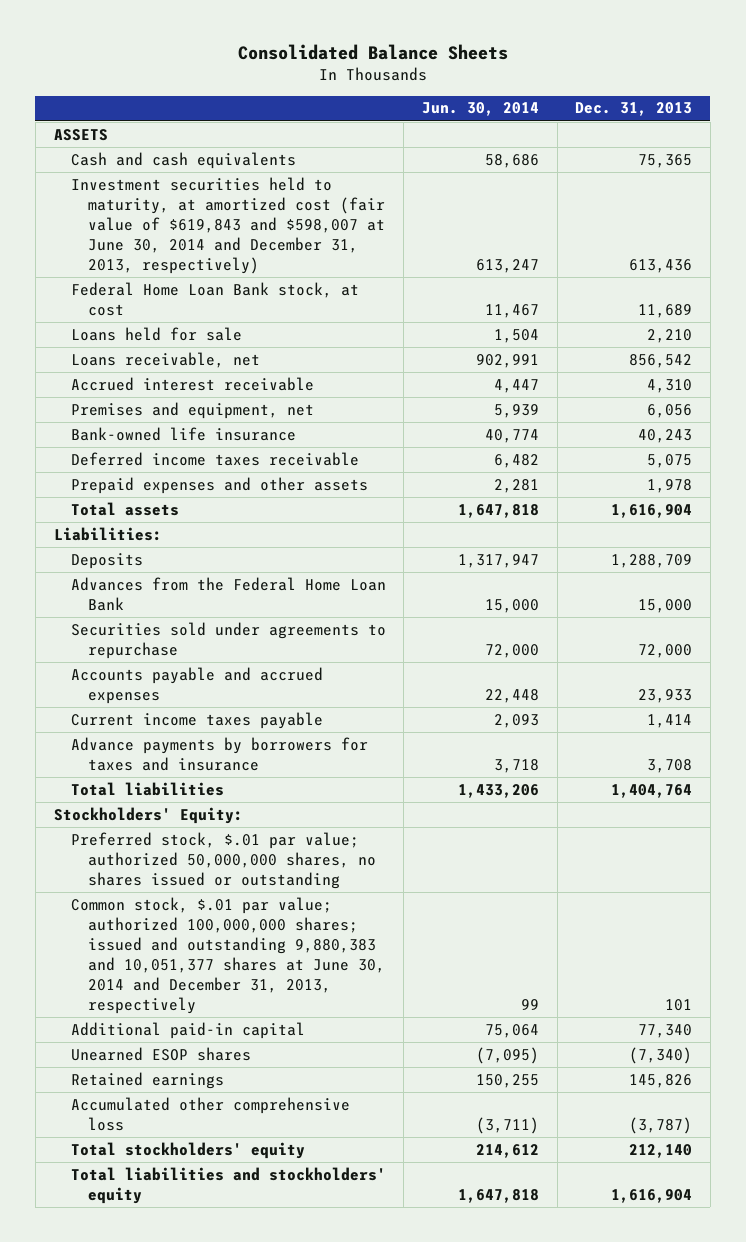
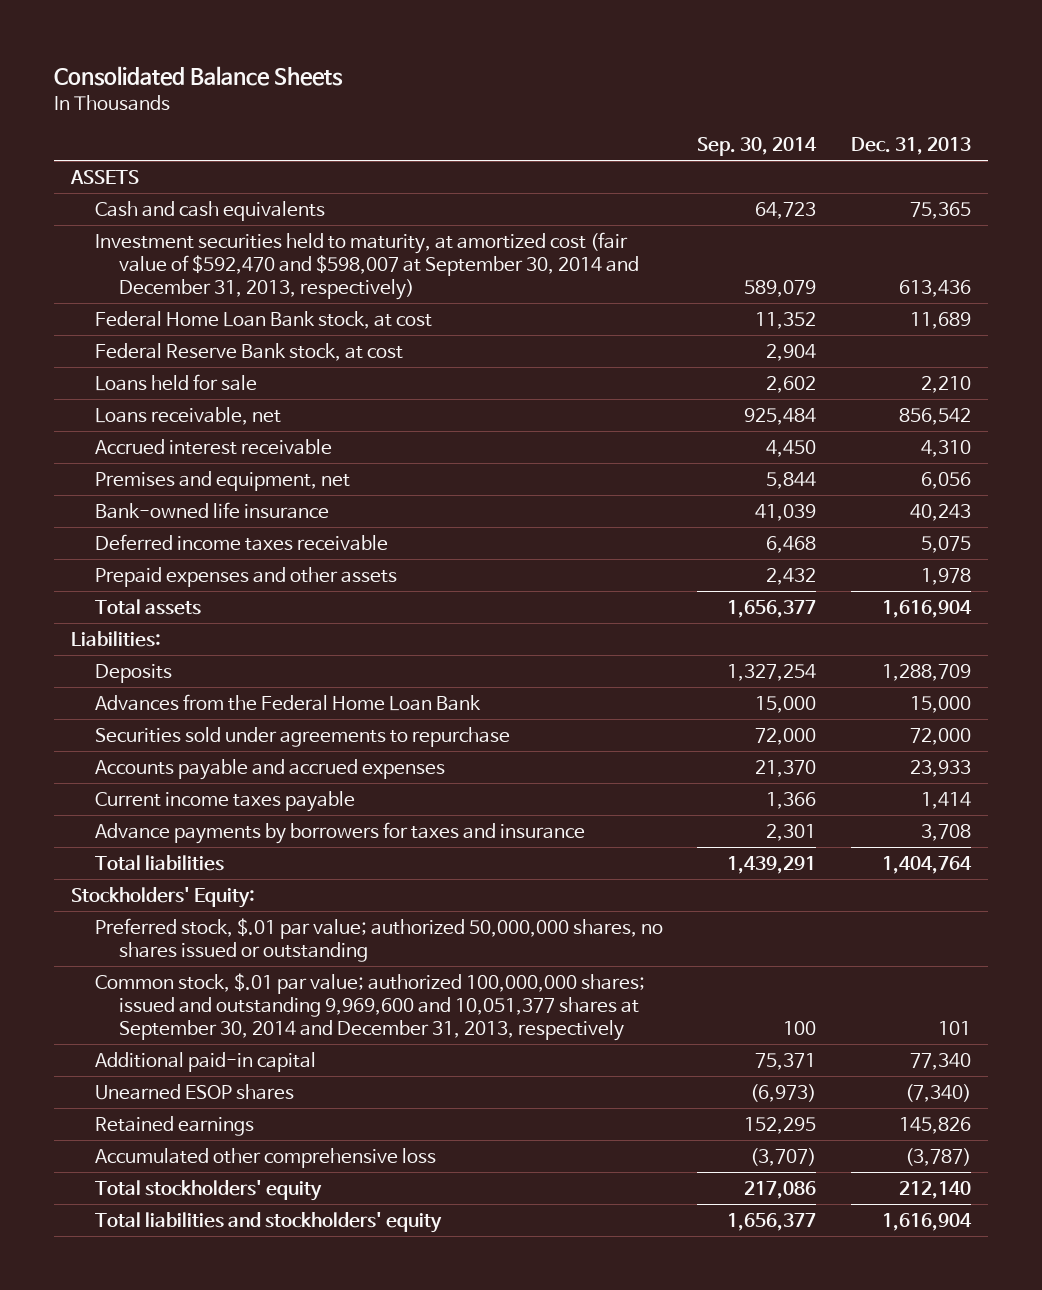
- | Jun. 30, 2014 | Dec. 31, 2013
+ | Sep. 30, 2014 | Dec. 31, 2013
- Investment securities held to maturity, at amortized cost (fair value of $619,843 and $598,007 at June 30, 2014 and December 31, 2013, respectively) | 613,247 | 613,436
+ Investment securities held to maturity, at amortized cost (fair value of $592,470 and $598,007 at September 30, 2014 and December 31, 2013, respectively) | 589,079 | 613,436
+ Federal Reserve Bank stock, at cost | 2,904 |
- Common stock, $.01 par value; authorized 100,000,000 shares; issued and outstanding 9,880,383 and 10,051,377 shares at June 30, 2014 and December 31, 2013, respectively | 99 | 101
+ Common stock, $.01 par value; authorized 100,000,000 shares; issued and outstanding 9,969,600 and 10,051,377 shares at September 30, 2014 and December 31, 2013, respectively | 100 | 101

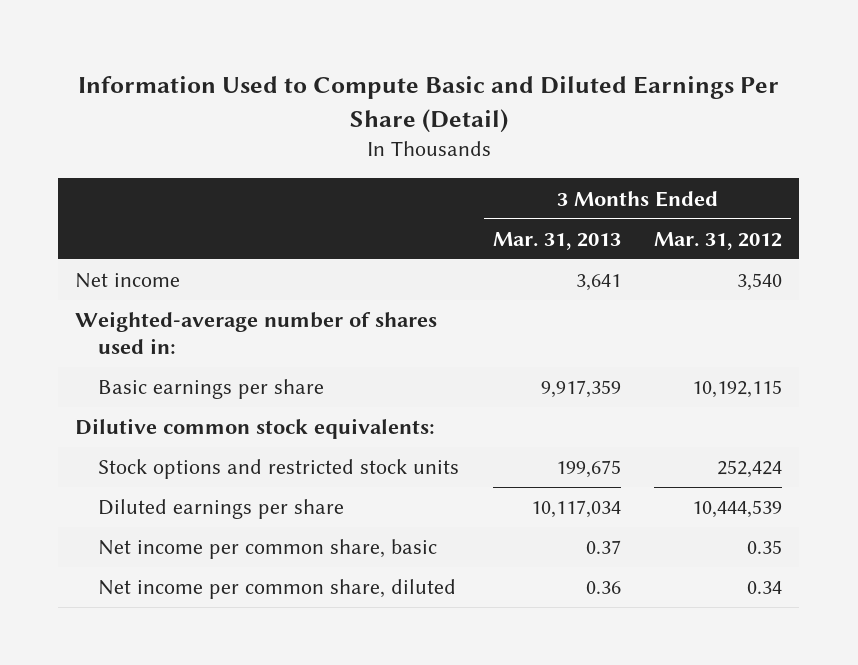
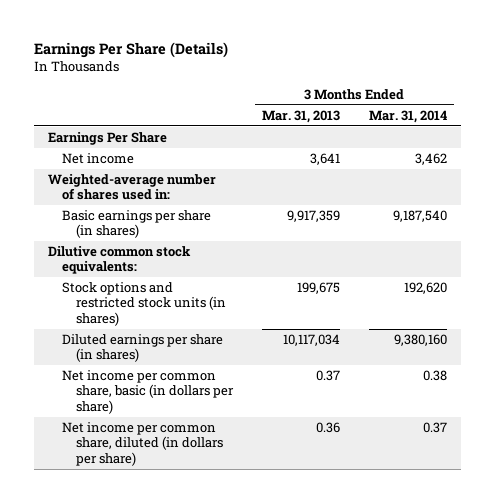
- Information Used to Compute Basic and Diluted Earnings Per Share (Detail)
+ Earnings Per Share (Details)
- | 3 Months Ended Mar. 31, 2013 | 3 Months Ended Mar. 31, 2012
+ | 3 Months Ended Mar. 31, 2013 | 3 Months Ended Mar. 31, 2014
+ Earnings Per Share
- Basic earnings per share | 9,917,359 | 10,192,115
+ Basic earnings per share (in shares) | 9,917,359 | 9,187,540
- Stock options and restricted stock units | 199,675 | 252,424
- Diluted earnings per share | 10,117,034 | 10,444,539
- Net income per common share, basic | 0.37 | 0.35
- Net income per common share, diluted | 0.36 | 0.34
+ Stock options and restricted stock units (in shares) | 199,675 | 192,620
+ Diluted earnings per share (in shares) | 10,117,034 | 9,380,160
+ Net income per common share, basic (in dollars per share) | 0.37 | 0.38
+ Net income per common share, diluted (in dollars per share) | 0.36 | 0.37

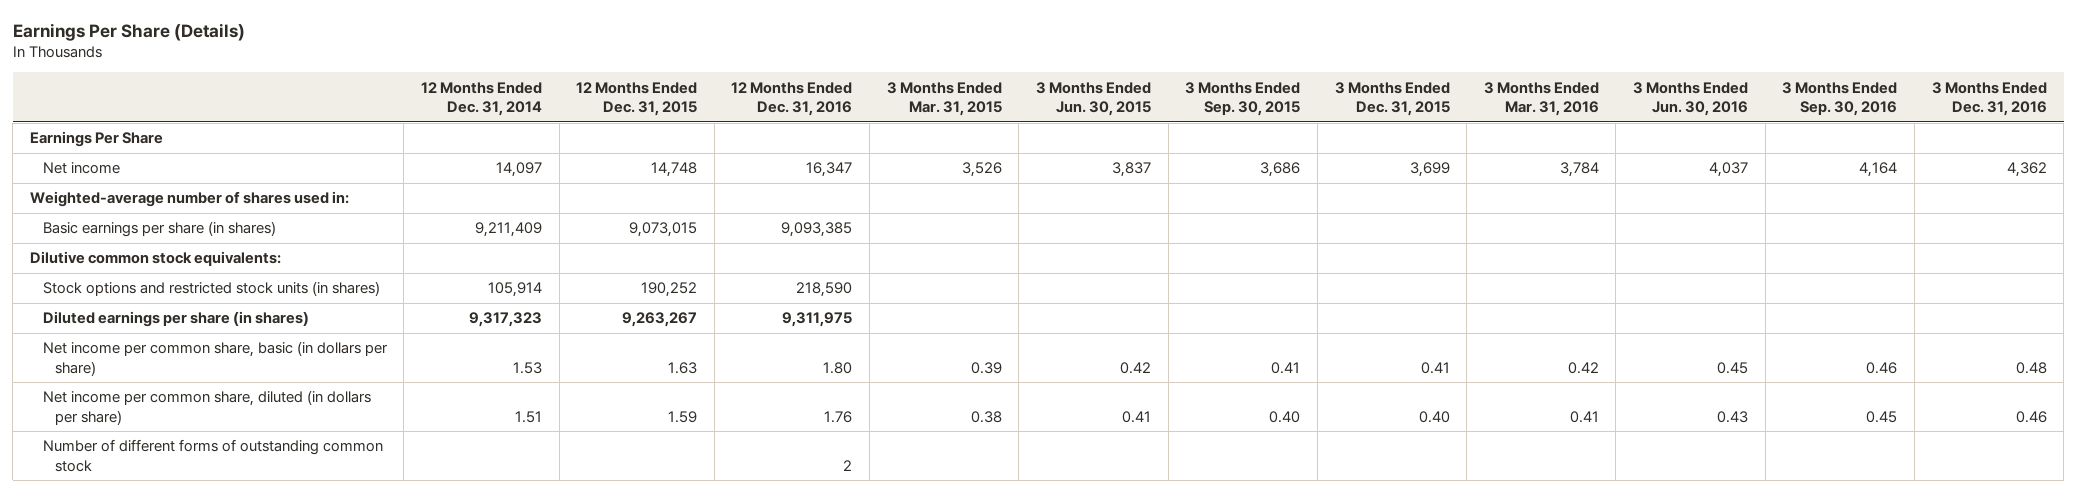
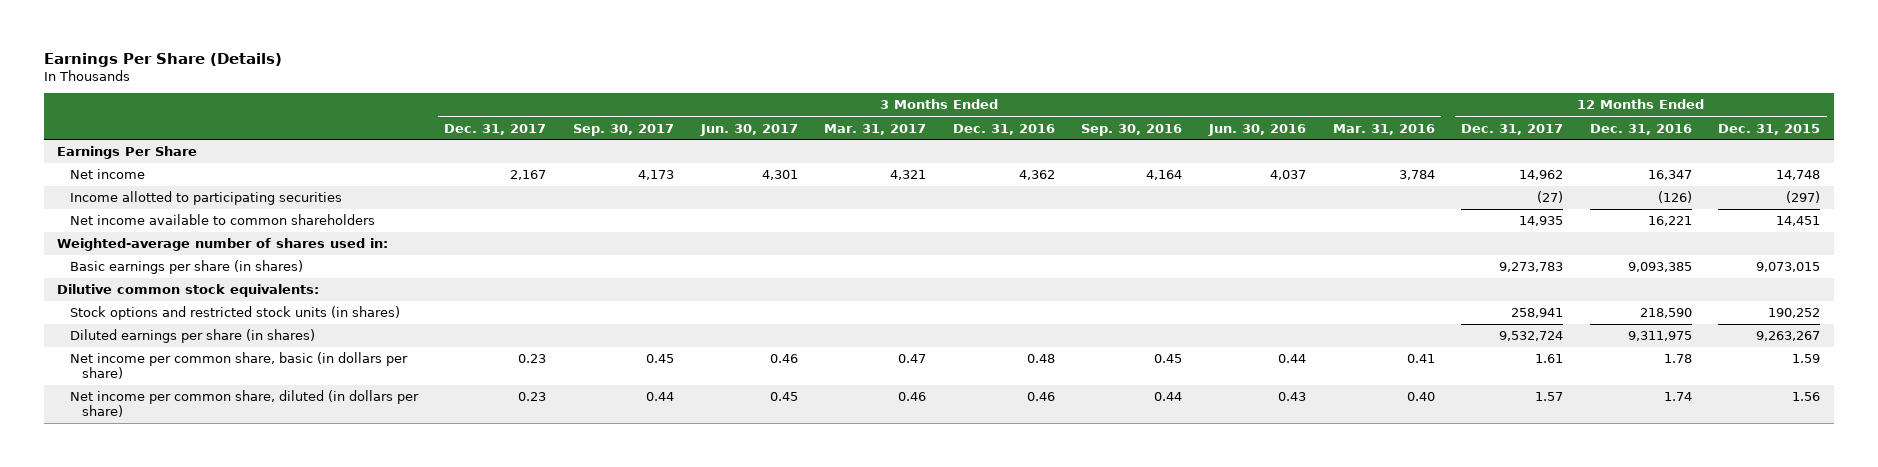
- | 12 Months Ended Dec. 31, 2014 | 12 Months Ended Dec. 31, 2015 | 12 Months Ended Dec. 31, 2016 | 3 Months Ended Mar. 31, 2015 | 3 Months Ended Jun. 30, 2015 | 3 Months Ended Sep. 30, 2015 | 3 Months Ended Dec. 31, 2015 | 3 Months Ended Mar. 31, 2016 | 3 Months Ended Jun. 30, 2016 | 3 Months Ended Sep. 30, 2016 | 3 Months Ended Dec. 31, 2016
+ | 3 Months Ended Dec. 31, 2017 | 3 Months Ended Sep. 30, 2017 | 3 Months Ended Jun. 30, 2017 | 3 Months Ended Mar. 31, 2017 | 3 Months Ended Dec. 31, 2016 | 3 Months Ended Sep. 30, 2016 | 3 Months Ended Jun. 30, 2016 | 3 Months Ended Mar. 31, 2016 | 12 Months Ended Dec. 31, 2017 | 12 Months Ended Dec. 31, 2016 | 12 Months Ended Dec. 31, 2015
+ Income allotted to participating securities | | | | | | | | | (27) | (126) | (297)
+ Net income available to common shareholders | | | | | | | | | 14,935 | 16,221 | 14,451
- Net income per common share, basic (in dollars per share) | 1.53 | 1.63 | 1.80 | 0.39 | 0.42 | 0.41 | 0.41 | 0.42 | 0.45 | 0.46 | 0.48
- Net income per common share, diluted (in dollars per share) | 1.51 | 1.59 | 1.76 | 0.38 | 0.41 | 0.40 | 0.40 | 0.41 | 0.43 | 0.45 | 0.46
- Number of different forms of outstanding common stock | | | 2 | | | | | | | |
+ Net income per common share, basic (in dollars per share) | 0.23 | 0.45 | 0.46 | 0.47 | 0.48 | 0.45 | 0.44 | 0.41 | 1.61 | 1.78 | 1.59
+ Net income per common share, diluted (in dollars per share) | 0.23 | 0.44 | 0.45 | 0.46 | 0.46 | 0.44 | 0.43 | 0.40 | 1.57 | 1.74 | 1.56

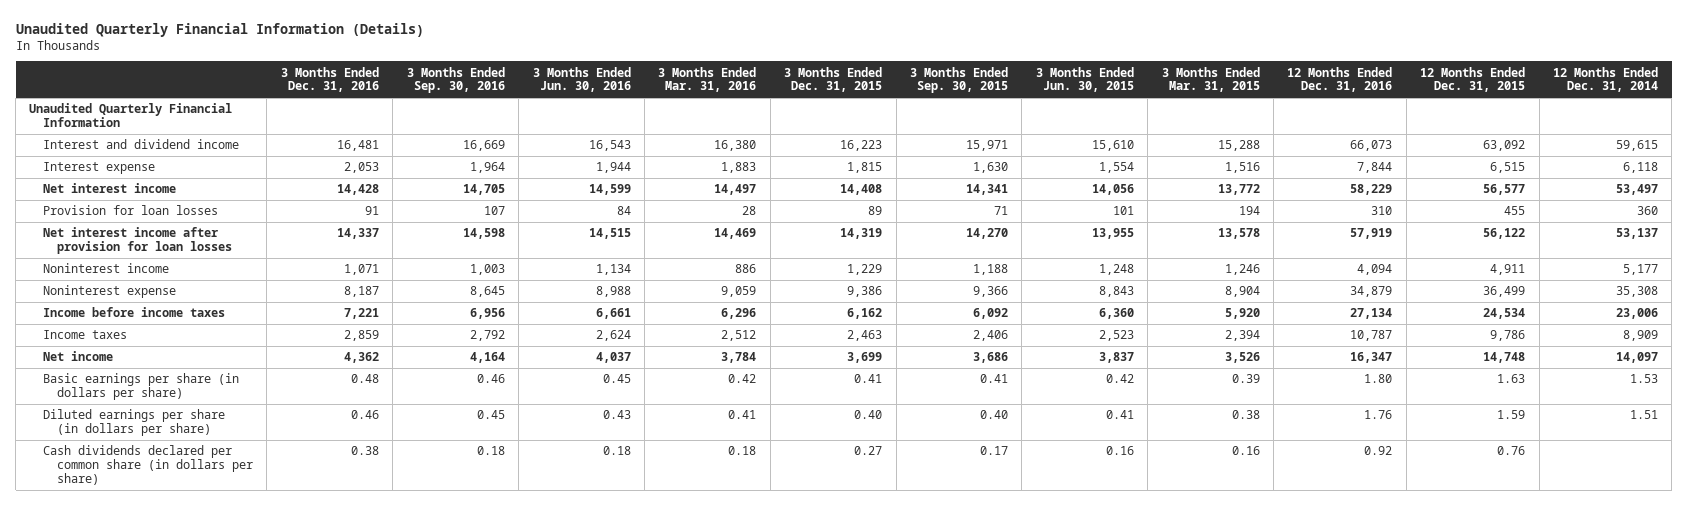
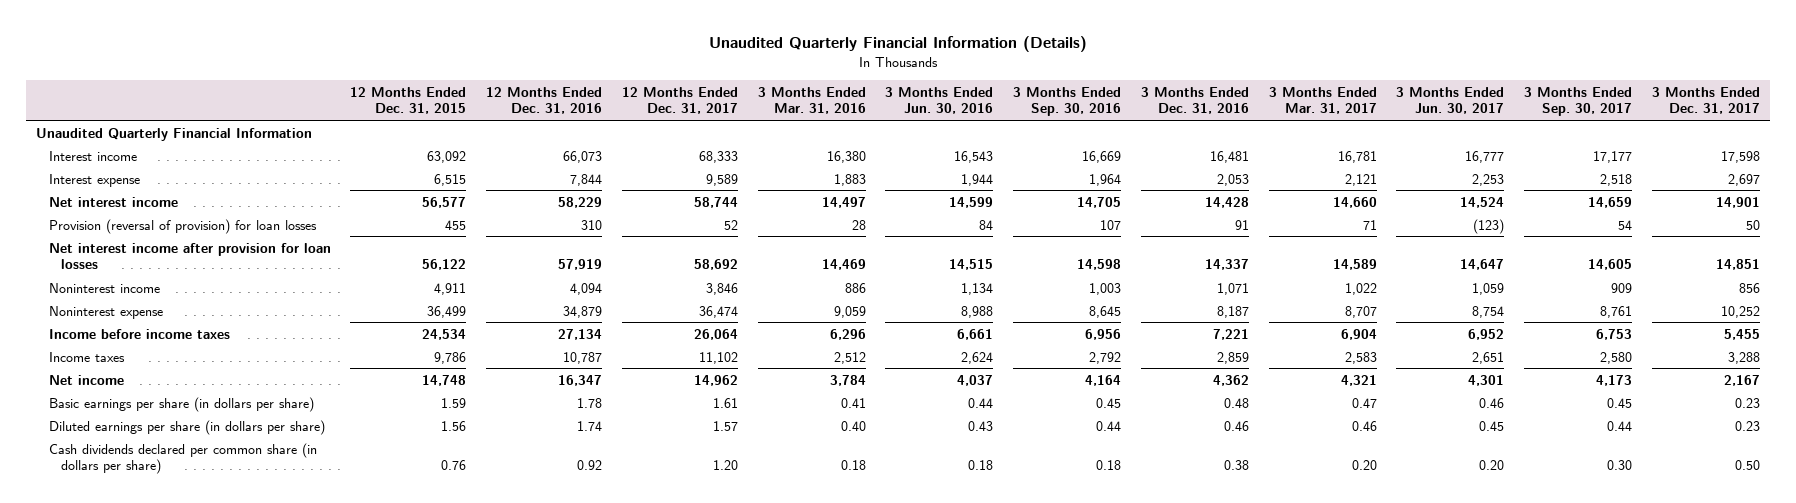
- | 3 Months Ended Dec. 31, 2016 | 3 Months Ended Sep. 30, 2016 | 3 Months Ended Jun. 30, 2016 | 3 Months Ended Mar. 31, 2016 | 3 Months Ended Dec. 31, 2015 | 3 Months Ended Sep. 30, 2015 | 3 Months Ended Jun. 30, 2015 | 3 Months Ended Mar. 31, 2015 | 12 Months Ended Dec. 31, 2016 | 12 Months Ended Dec. 31, 2015 | 12 Months Ended Dec. 31, 2014
+ | 12 Months Ended Dec. 31, 2015 | 12 Months Ended Dec. 31, 2016 | 12 Months Ended Dec. 31, 2017 | 3 Months Ended Mar. 31, 2016 | 3 Months Ended Jun. 30, 2016 | 3 Months Ended Sep. 30, 2016 | 3 Months Ended Dec. 31, 2016 | 3 Months Ended Mar. 31, 2017 | 3 Months Ended Jun. 30, 2017 | 3 Months Ended Sep. 30, 2017 | 3 Months Ended Dec. 31, 2017
- Interest and dividend income | 16,481 | 16,669 | 16,543 | 16,380 | 16,223 | 15,971 | 15,610 | 15,288 | 66,073 | 63,092 | 59,615
+ Interest income | 63,092 | 66,073 | 68,333 | 16,380 | 16,543 | 16,669 | 16,481 | 16,781 | 16,777 | 17,177 | 17,598
- Provision for loan losses | 91 | 107 | 84 | 28 | 89 | 71 | 101 | 194 | 310 | 455 | 360
+ Provision (reversal of provision) for loan losses | 455 | 310 | 52 | 28 | 84 | 107 | 91 | 71 | (123) | 54 | 50
- Basic earnings per share (in dollars per share) | 0.48 | 0.46 | 0.45 | 0.42 | 0.41 | 0.41 | 0.42 | 0.39 | 1.80 | 1.63 | 1.53
- Diluted earnings per share (in dollars per share) | 0.46 | 0.45 | 0.43 | 0.41 | 0.40 | 0.40 | 0.41 | 0.38 | 1.76 | 1.59 | 1.51
+ Basic earnings per share (in dollars per share) | 1.59 | 1.78 | 1.61 | 0.41 | 0.44 | 0.45 | 0.48 | 0.47 | 0.46 | 0.45 | 0.23
+ Diluted earnings per share (in dollars per share) | 1.56 | 1.74 | 1.57 | 0.40 | 0.43 | 0.44 | 0.46 | 0.46 | 0.45 | 0.44 | 0.23

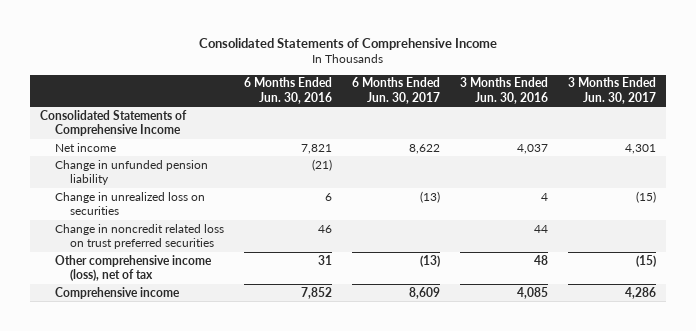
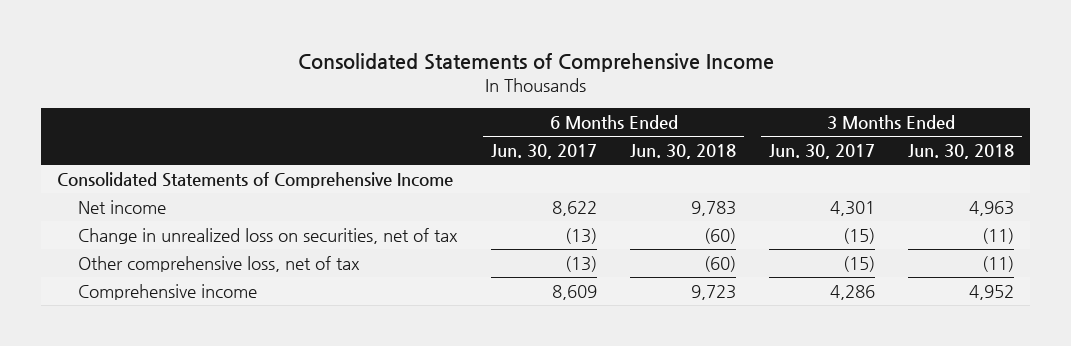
- | 6 Months Ended Jun. 30, 2016 | 6 Months Ended Jun. 30, 2017 | 3 Months Ended Jun. 30, 2016 | 3 Months Ended Jun. 30, 2017
+ | 6 Months Ended Jun. 30, 2017 | 6 Months Ended Jun. 30, 2018 | 3 Months Ended Jun. 30, 2017 | 3 Months Ended Jun. 30, 2018
- Change in unfunded pension liability | (21) | | |
- Change in unrealized loss on securities | 6 | (13) | 4 | (15)
- Change in noncredit related loss on trust preferred securities | 46 | | 44 |
- Other comprehensive income (loss), net of tax | 31 | (13) | 48 | (15)
+ Change in unrealized loss on securities, net of tax | (13) | (60) | (15) | (11)
+ Other comprehensive loss, net of tax | (13) | (60) | (15) | (11)

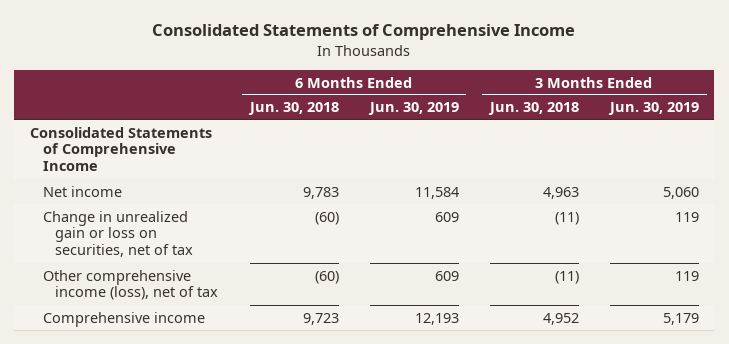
- | 6 Months Ended Jun. 30, 2017 | 6 Months Ended Jun. 30, 2018 | 3 Months Ended Jun. 30, 2017 | 3 Months Ended Jun. 30, 2018
+ | 6 Months Ended Jun. 30, 2018 | 6 Months Ended Jun. 30, 2019 | 3 Months Ended Jun. 30, 2018 | 3 Months Ended Jun. 30, 2019
- Change in unrealized loss on securities, net of tax | (13) | (60) | (15) | (11)
- Other comprehensive loss, net of tax | (13) | (60) | (15) | (11)
+ Change in unrealized gain or loss on securities, net of tax | (60) | 609 | (11) | 119
+ Other comprehensive income (loss), net of tax | (60) | 609 | (11) | 119

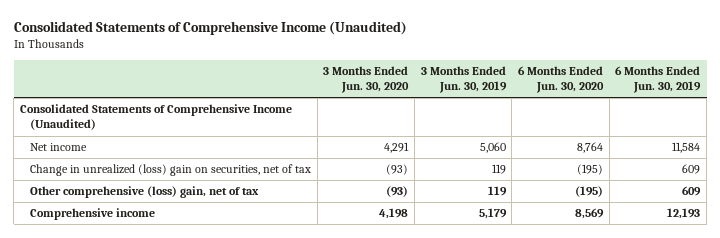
- Consolidated Statements of Comprehensive Income
+ Consolidated Statements of Comprehensive Income (Unaudited)
- | 6 Months Ended Jun. 30, 2018 | 6 Months Ended Jun. 30, 2019 | 3 Months Ended Jun. 30, 2018 | 3 Months Ended Jun. 30, 2019
+ | 3 Months Ended Jun. 30, 2020 | 3 Months Ended Jun. 30, 2019 | 6 Months Ended Jun. 30, 2020 | 6 Months Ended Jun. 30, 2019
- Consolidated Statements of Comprehensive Income
+ Consolidated Statements of Comprehensive Income (Unaudited)
- Change in unrealized gain or loss on securities, net of tax | (60) | 609 | (11) | 119
- Other comprehensive income (loss), net of tax | (60) | 609 | (11) | 119
+ Change in unrealized (loss) gain on securities, net of tax | (93) | 119 | (195) | 609
+ Other comprehensive (loss) gain, net of tax | (93) | 119 | (195) | 609

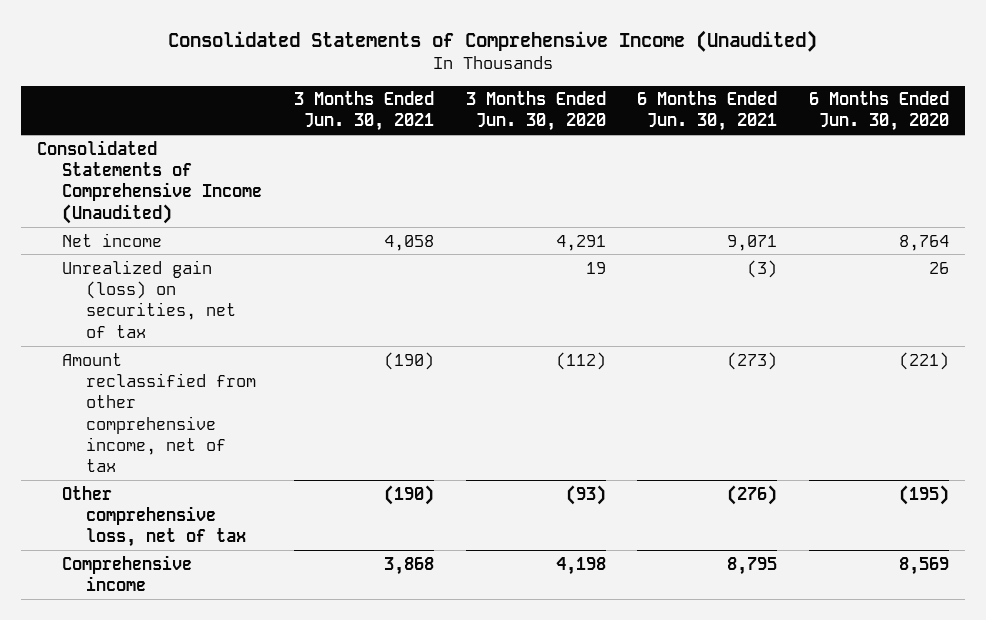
- | 3 Months Ended Jun. 30, 2020 | 3 Months Ended Jun. 30, 2019 | 6 Months Ended Jun. 30, 2020 | 6 Months Ended Jun. 30, 2019
+ | 3 Months Ended Jun. 30, 2021 | 3 Months Ended Jun. 30, 2020 | 6 Months Ended Jun. 30, 2021 | 6 Months Ended Jun. 30, 2020
- Change in unrealized (loss) gain on securities, net of tax | (93) | 119 | (195) | 609
- Other comprehensive (loss) gain, net of tax | (93) | 119 | (195) | 609
+ Unrealized gain (loss) on securities, net of tax | | 19 | (3) | 26
+ Amount reclassified from other comprehensive income, net of tax | (190) | (112) | (273) | (221)
+ Other comprehensive loss, net of tax | (190) | (93) | (276) | (195)

